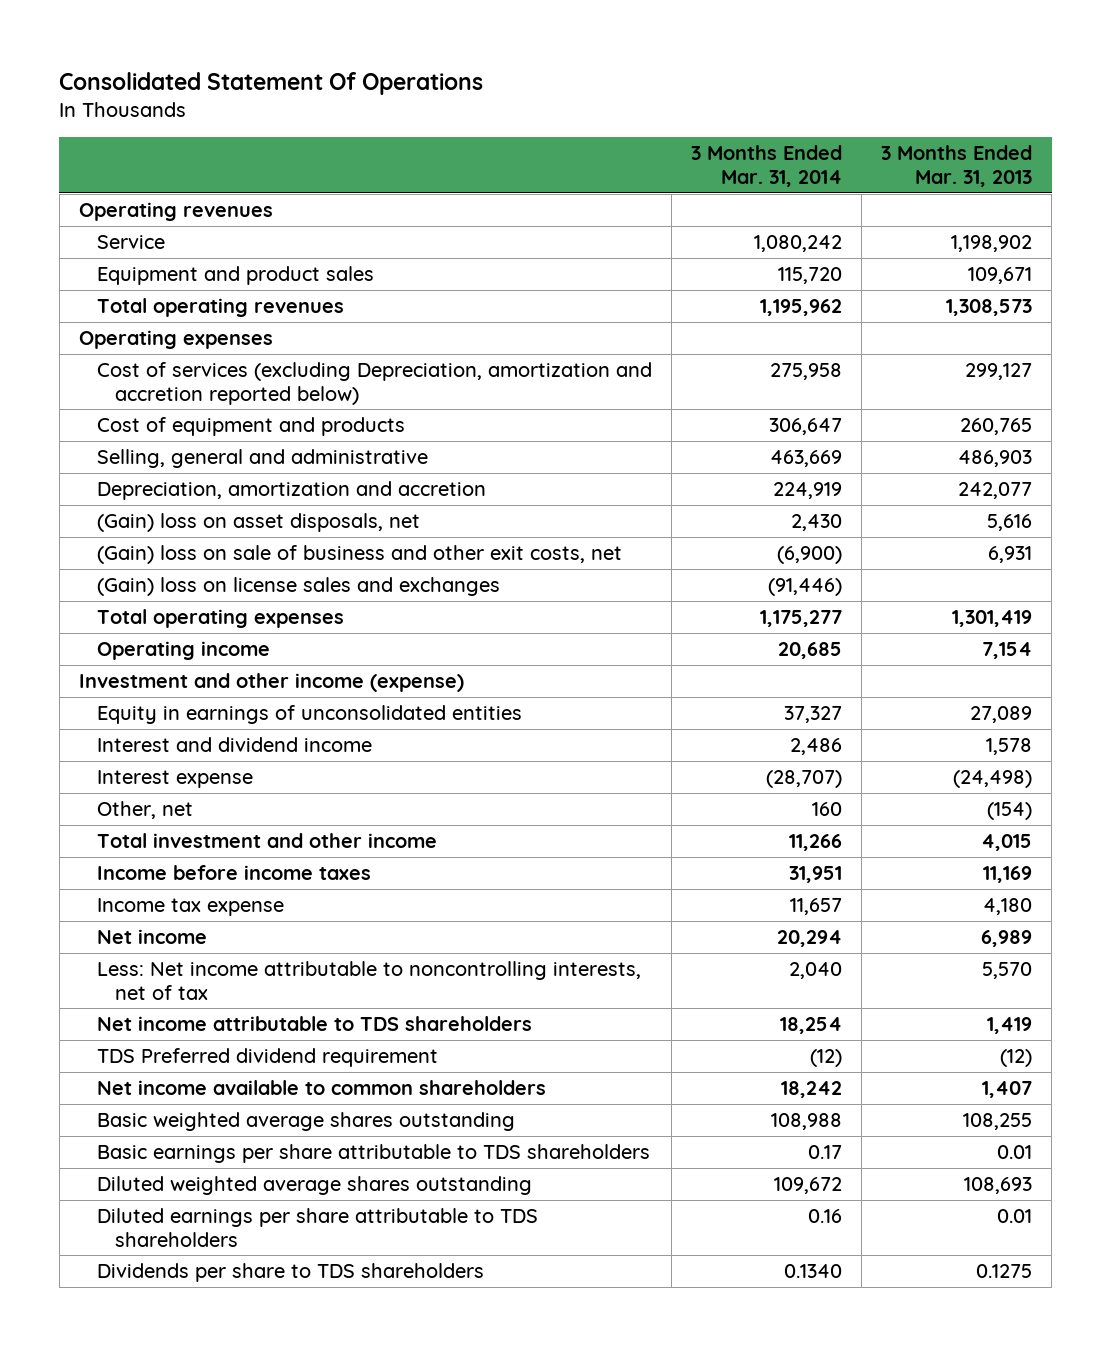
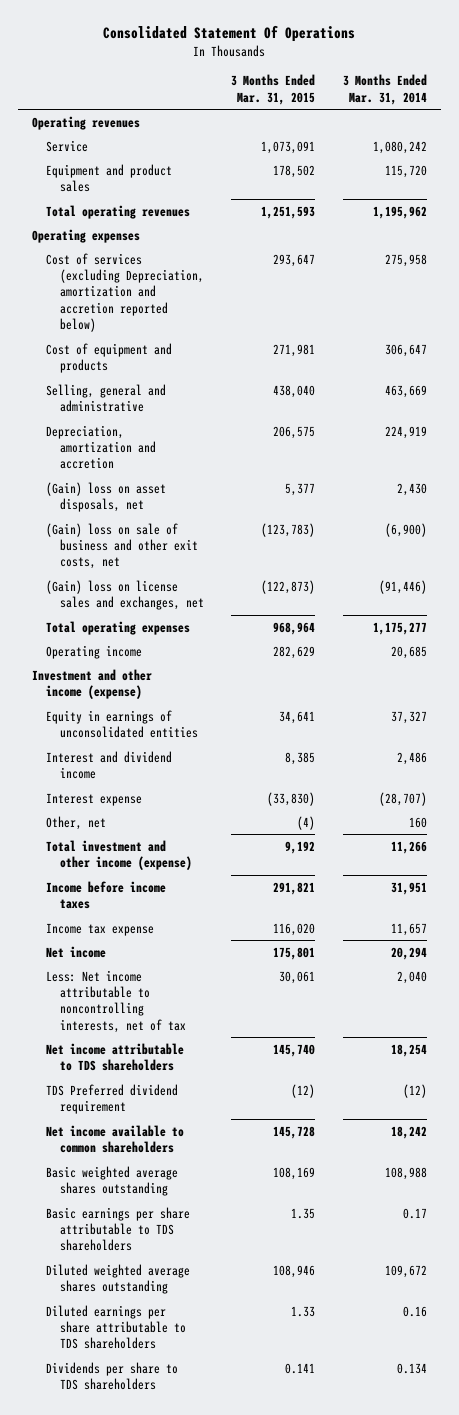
- | 3 Months Ended Mar. 31, 2014 | 3 Months Ended Mar. 31, 2013
+ | 3 Months Ended Mar. 31, 2015 | 3 Months Ended Mar. 31, 2014
- (Gain) loss on license sales and exchanges | (91,446) |
+ (Gain) loss on license sales and exchanges, net | (122,873) | (91,446)
- Total investment and other income | 11,266 | 4,015
+ Total investment and other income (expense) | 9,192 | 11,266
- Dividends per share to TDS shareholders | 0.1340 | 0.1275
+ Dividends per share to TDS shareholders | 0.141 | 0.134

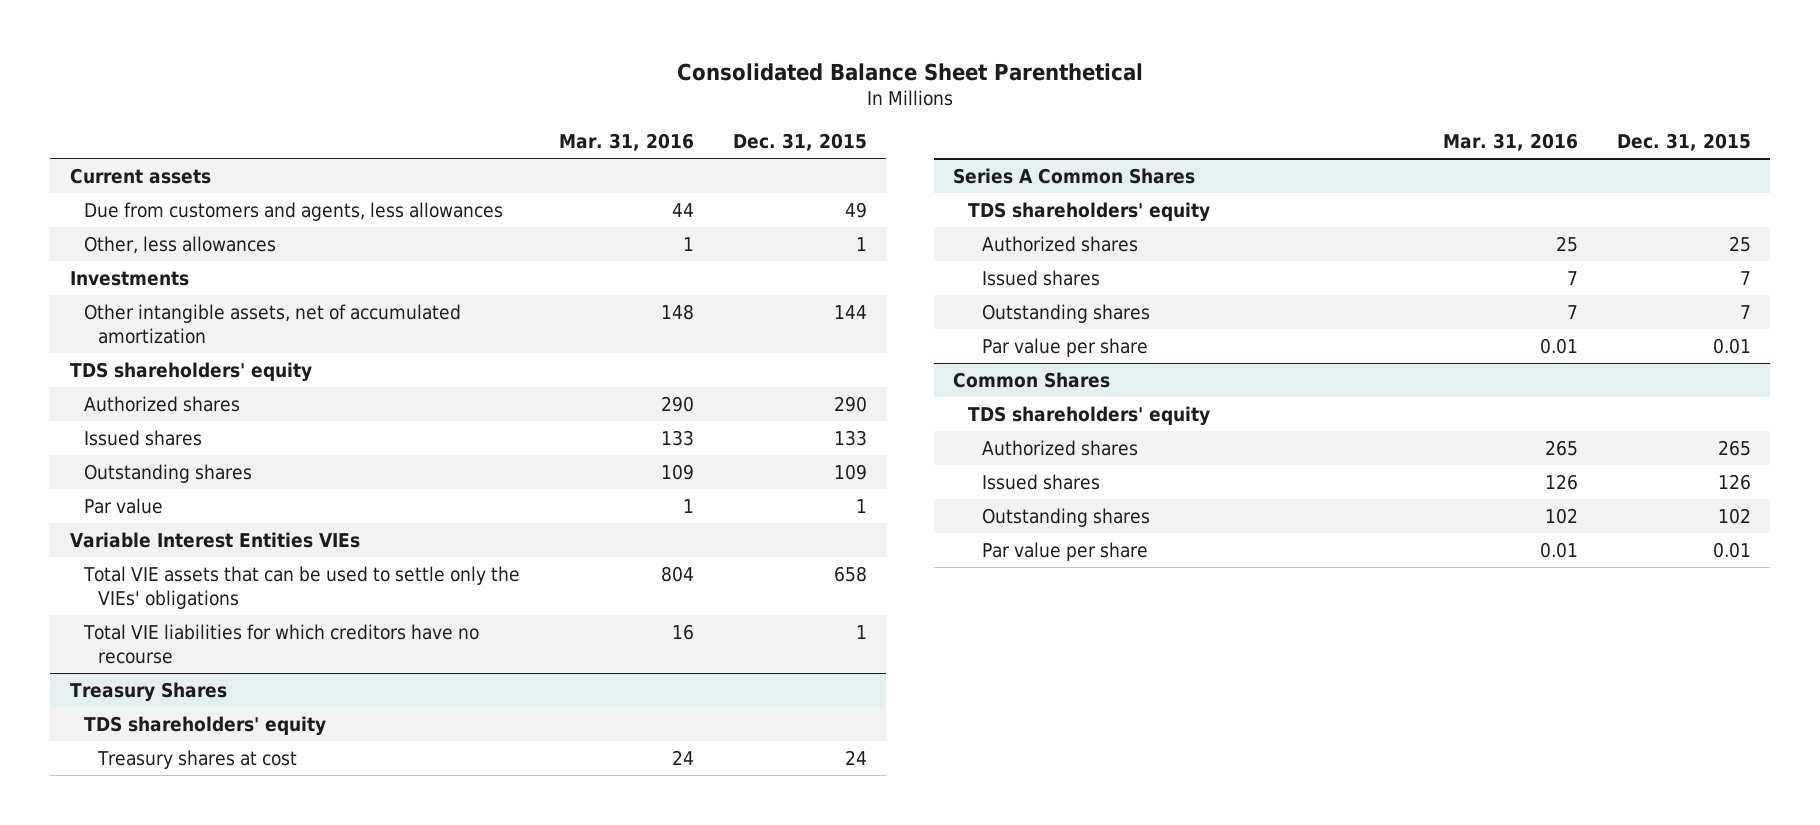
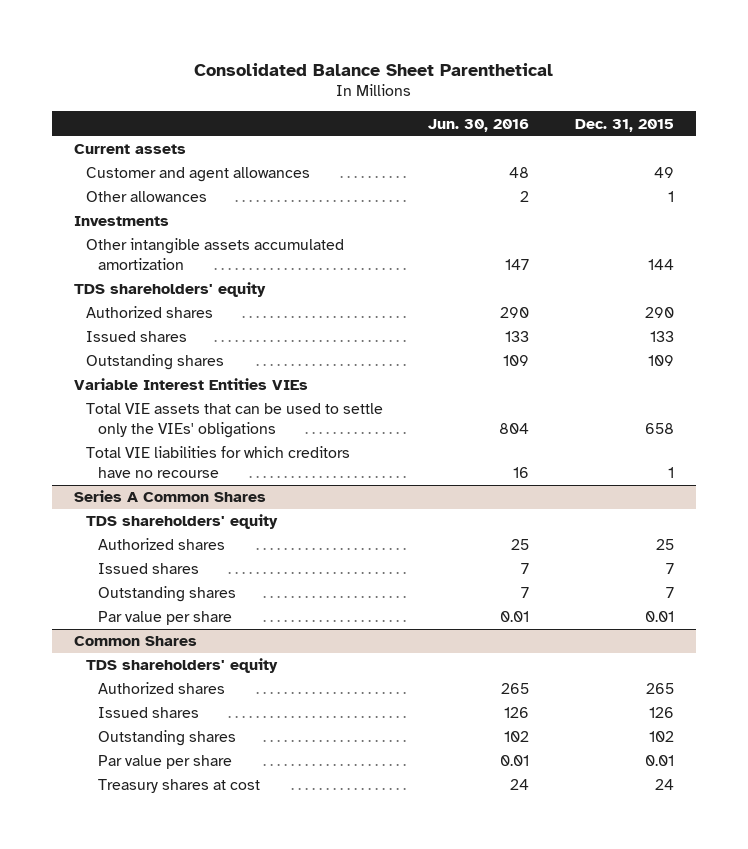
- | Mar. 31, 2016 | Dec. 31, 2015
+ | Jun. 30, 2016 | Dec. 31, 2015
- Due from customers and agents, less allowances | 44 | 49
- Other, less allowances | 1 | 1
+ Customer and agent allowances | 48 | 49
+ Other allowances | 2 | 1
- Other intangible assets, net of accumulated amortization | 148 | 144
+ Other intangible assets accumulated amortization | 147 | 144
- Par value | 1 | 1
- Treasury Shares
- TDS shareholders' equity
- Treasury shares at cost | 24 | 24
@ Common Shares
+ Treasury shares at cost | 24 | 24

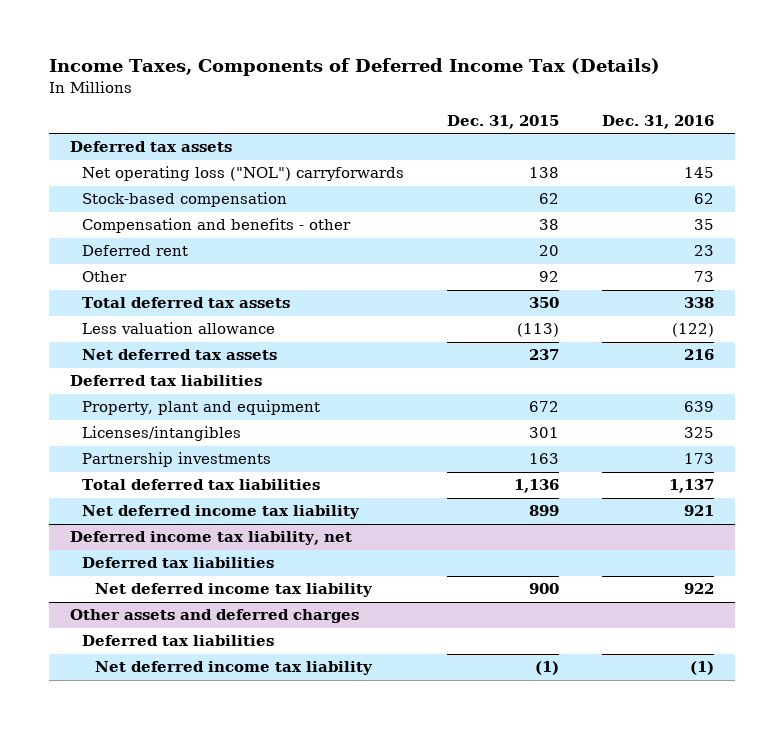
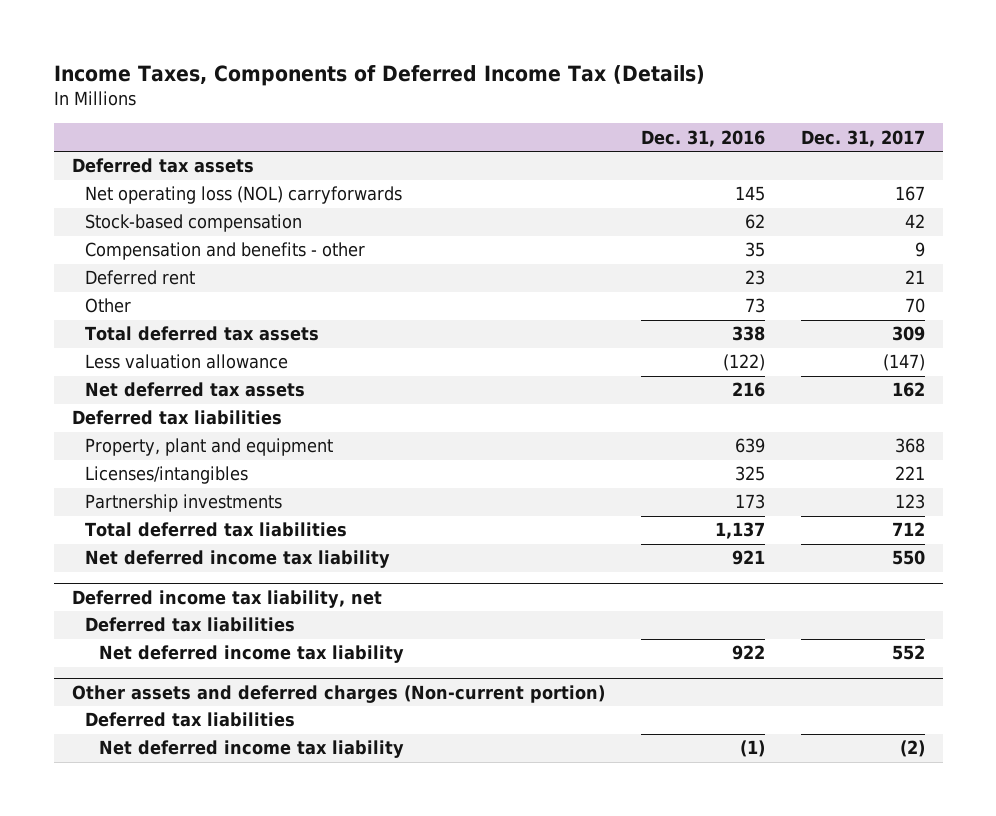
- | Dec. 31, 2015 | Dec. 31, 2016
+ | Dec. 31, 2016 | Dec. 31, 2017
- Net operating loss ("NOL") carryforwards | 138 | 145
+ Net operating loss (NOL) carryforwards | 145 | 167
- Other assets and deferred charges
+ Other assets and deferred charges (Non-current portion)

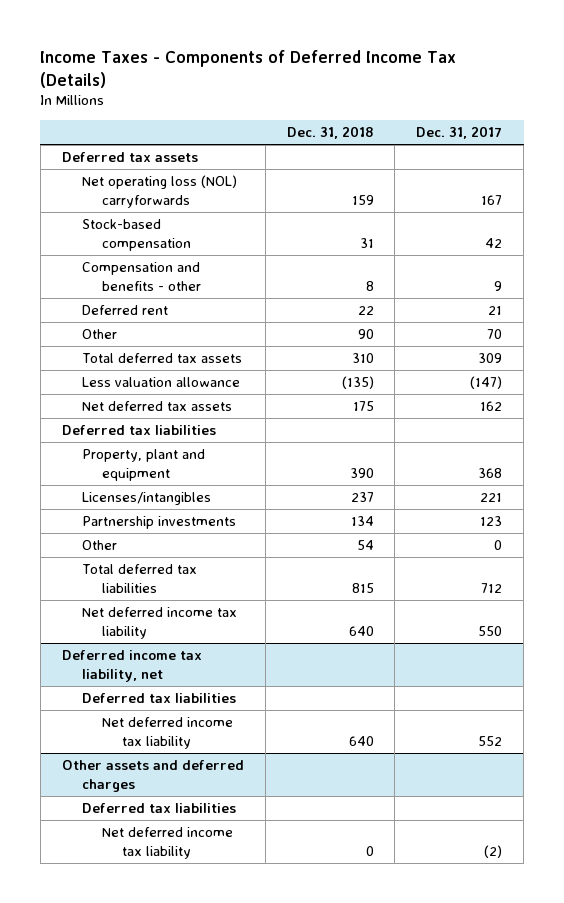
- Income Taxes, Components of Deferred Income Tax (Details)
+ Income Taxes - Components of Deferred Income Tax (Details)
- | Dec. 31, 2016 | Dec. 31, 2017
+ | Dec. 31, 2018 | Dec. 31, 2017
+ Other | 54 | 0
- Other assets and deferred charges (Non-current portion)
+ Other assets and deferred charges

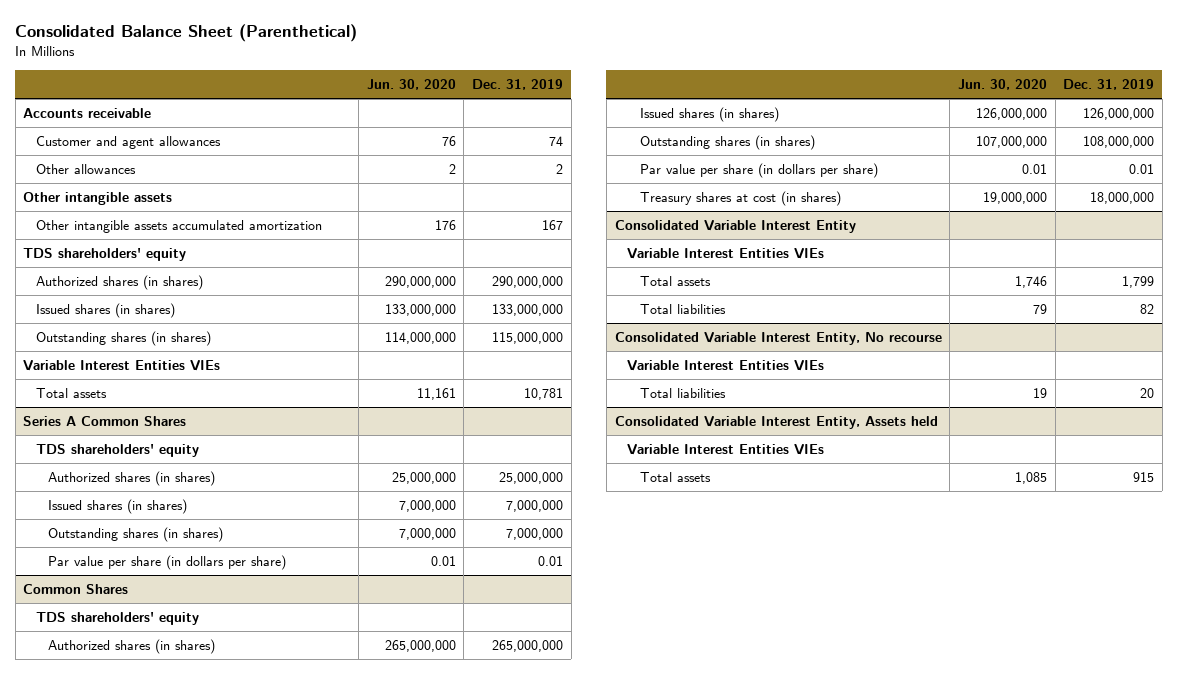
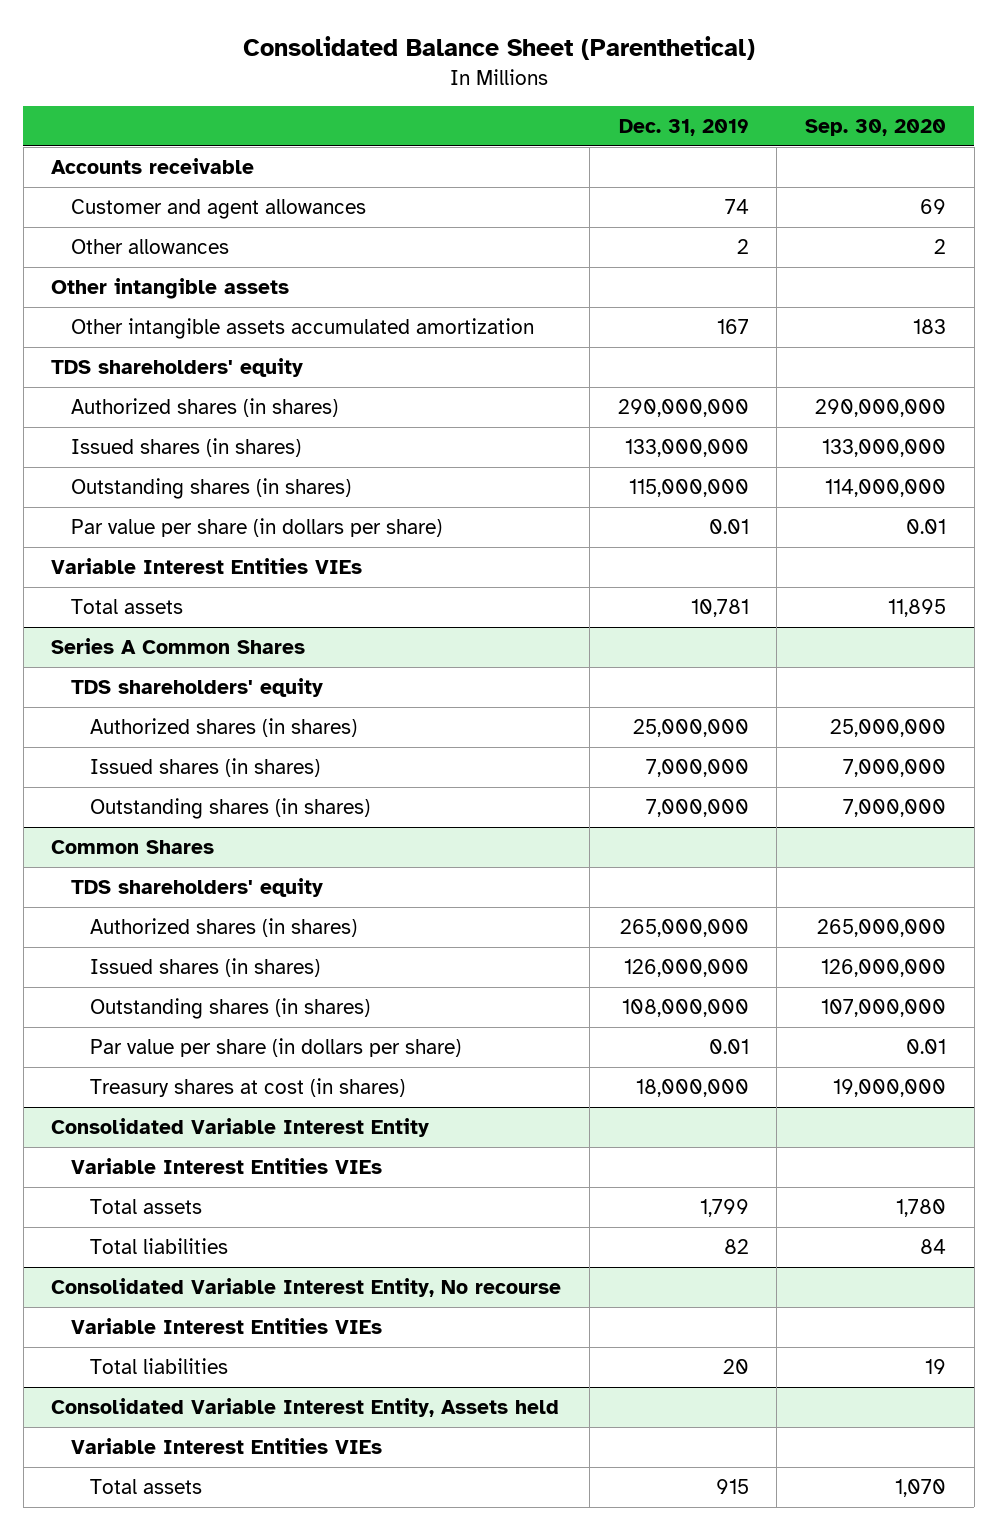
- | Jun. 30, 2020 | Dec. 31, 2019
+ | Dec. 31, 2019 | Sep. 30, 2020
+ Par value per share (in dollars per share) | 0.01 | 0.01
@ Series A Common Shares
- Par value per share (in dollars per share) | 0.01 | 0.01

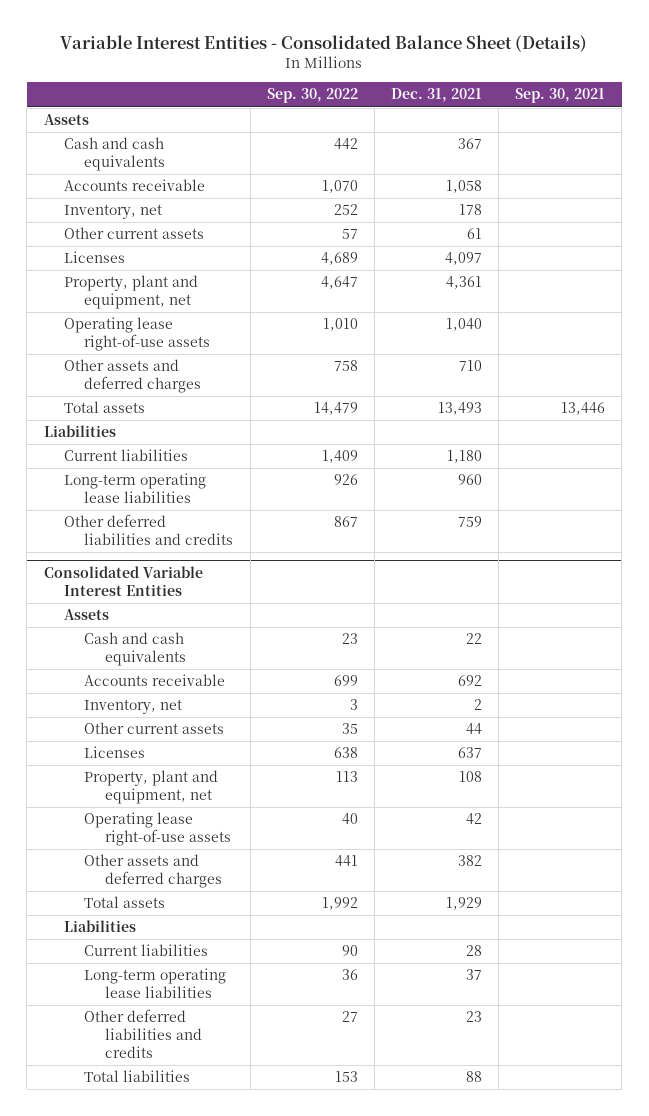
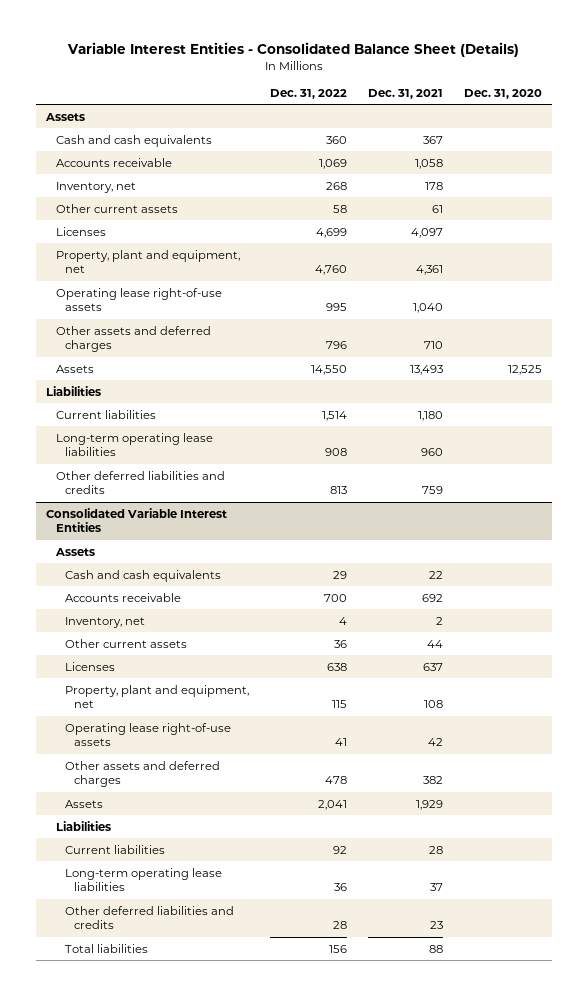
- | Sep. 30, 2022 | Dec. 31, 2021 | Sep. 30, 2021
+ | Dec. 31, 2022 | Dec. 31, 2021 | Dec. 31, 2020
- Total assets | 14,479 | 13,493 | 13,446
+ Assets | 14,550 | 13,493 | 12,525
@ Consolidated Variable Interest Entities
- Total assets | 1,992 | 1,929 |
+ Assets | 2,041 | 1,929 |

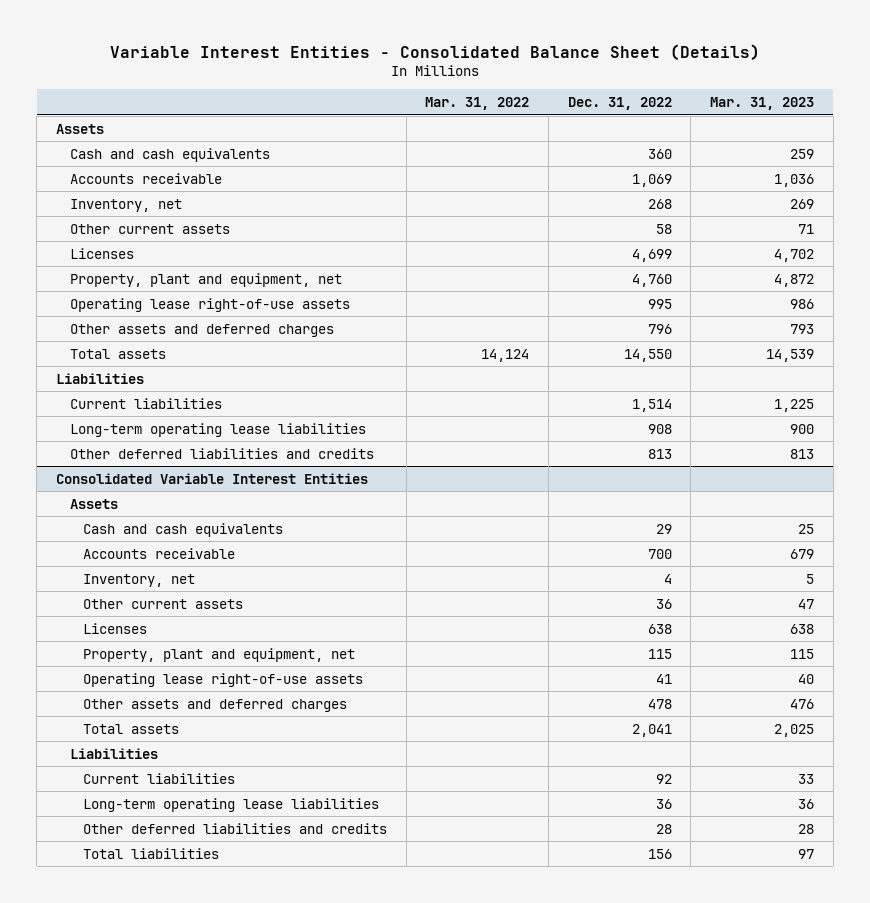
- | Dec. 31, 2022 | Dec. 31, 2021 | Dec. 31, 2020
+ | Mar. 31, 2022 | Dec. 31, 2022 | Mar. 31, 2023
- Assets | 14,550 | 13,493 | 12,525
+ Total assets | 14,124 | 14,550 | 14,539
@ Consolidated Variable Interest Entities
- Assets | 2,041 | 1,929 |
+ Total assets | | 2,041 | 2,025

